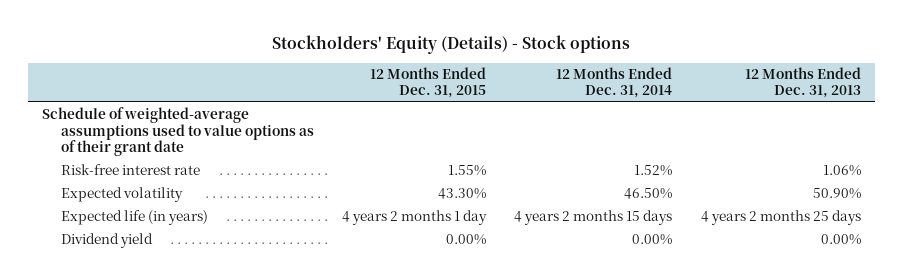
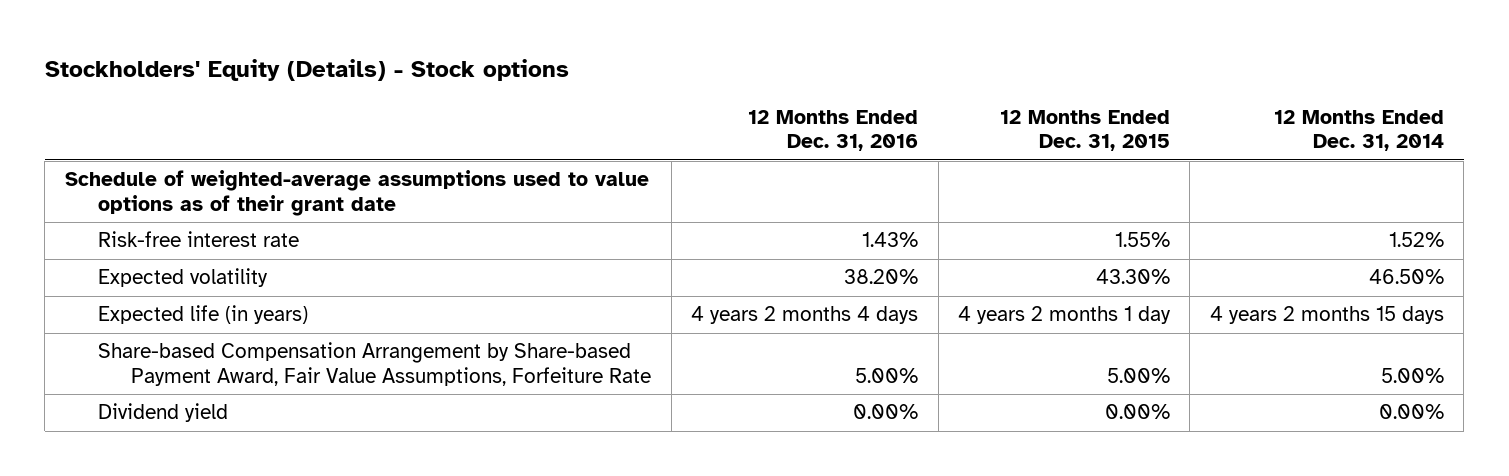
- | 12 Months Ended Dec. 31, 2015 | 12 Months Ended Dec. 31, 2014 | 12 Months Ended Dec. 31, 2013
+ | 12 Months Ended Dec. 31, 2016 | 12 Months Ended Dec. 31, 2015 | 12 Months Ended Dec. 31, 2014
+ Share-based Compensation Arrangement by Share-based Payment Award, Fair Value Assumptions, Forfeiture Rate | 5.00% | 5.00% | 5.00%

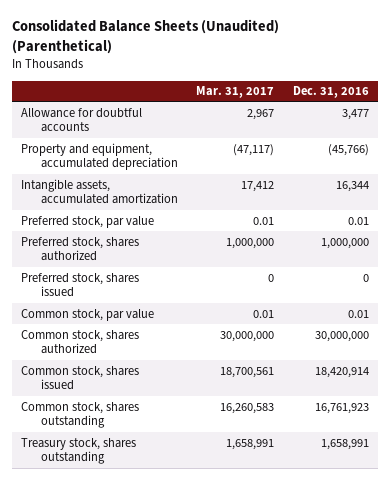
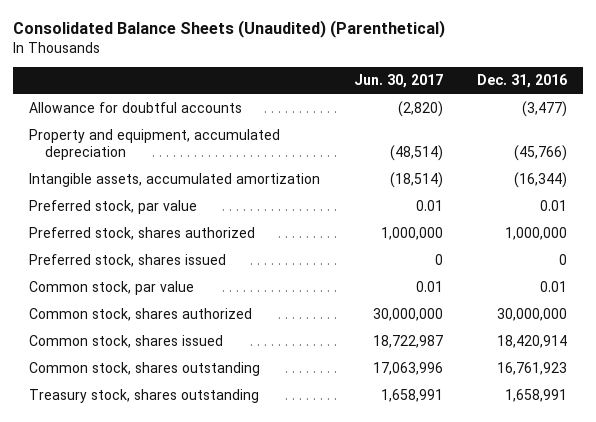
- | Mar. 31, 2017 | Dec. 31, 2016
+ | Jun. 30, 2017 | Dec. 31, 2016
- Allowance for doubtful accounts | 2,967 | 3,477
+ Allowance for doubtful accounts | (2,820) | (3,477)
- Intangible assets, accumulated amortization | 17,412 | 16,344
+ Intangible assets, accumulated amortization | (18,514) | (16,344)

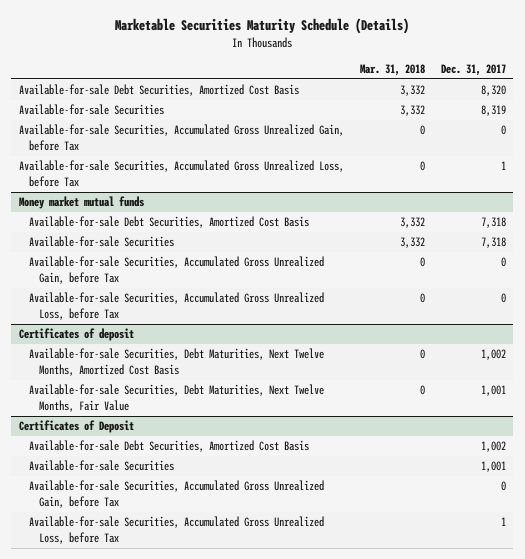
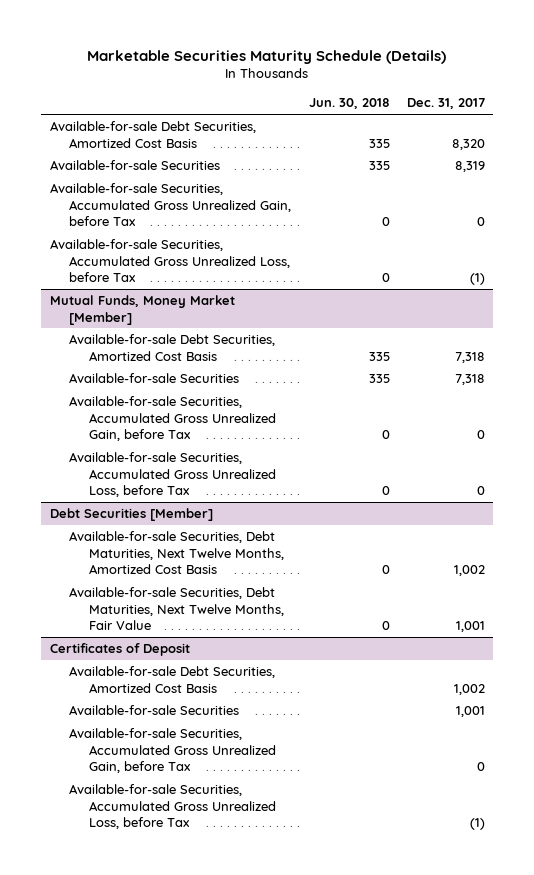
- | Mar. 31, 2018 | Dec. 31, 2017
+ | Jun. 30, 2018 | Dec. 31, 2017
- Available-for-sale Securities, Accumulated Gross Unrealized Loss, before Tax | 0 | 1
- Money market mutual funds
+ Available-for-sale Securities, Accumulated Gross Unrealized Loss, before Tax | 0 | (1)
+ Mutual Funds, Money Market [Member]
- Certificates of deposit
+ Debt Securities [Member]
@ Certificates of Deposit
- Available-for-sale Securities, Accumulated Gross Unrealized Loss, before Tax | | 1
+ Available-for-sale Securities, Accumulated Gross Unrealized Loss, before Tax | | (1)

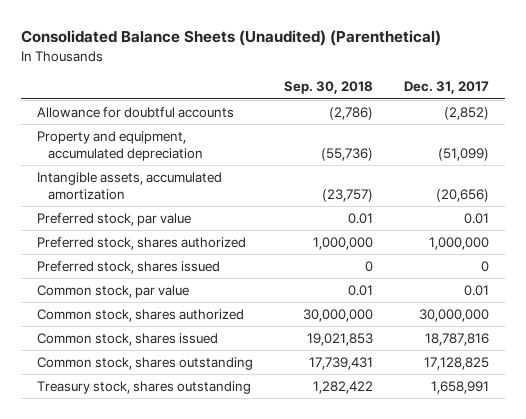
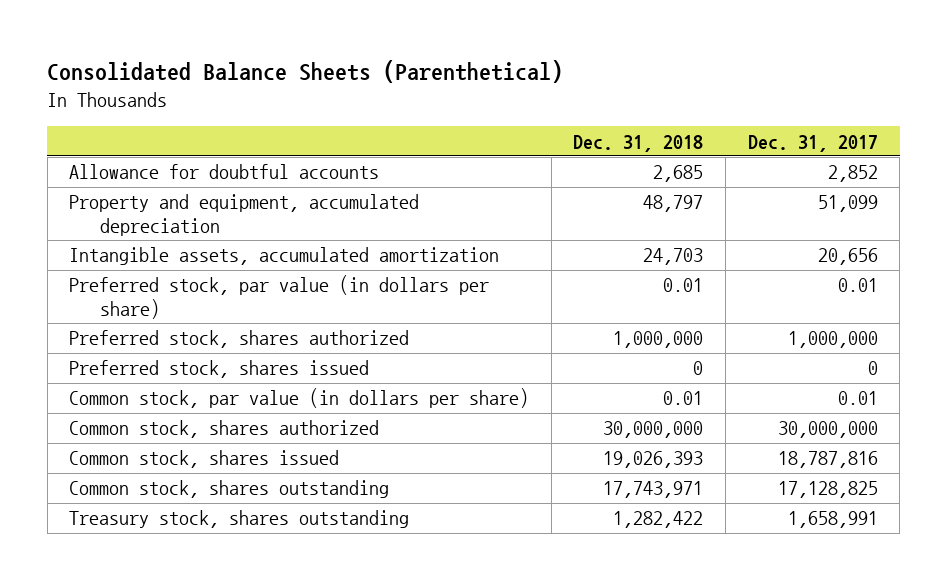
- Consolidated Balance Sheets (Unaudited) (Parenthetical)
+ Consolidated Balance Sheets (Parenthetical)
- | Sep. 30, 2018 | Dec. 31, 2017
+ | Dec. 31, 2018 | Dec. 31, 2017
- Allowance for doubtful accounts | (2,786) | (2,852)
- Property and equipment, accumulated depreciation | (55,736) | (51,099)
- Intangible assets, accumulated amortization | (23,757) | (20,656)
- Preferred stock, par value | 0.01 | 0.01
+ Allowance for doubtful accounts | 2,685 | 2,852
+ Property and equipment, accumulated depreciation | 48,797 | 51,099
+ Intangible assets, accumulated amortization | 24,703 | 20,656
+ Preferred stock, par value (in dollars per share) | 0.01 | 0.01
- Common stock, par value | 0.01 | 0.01
+ Common stock, par value (in dollars per share) | 0.01 | 0.01

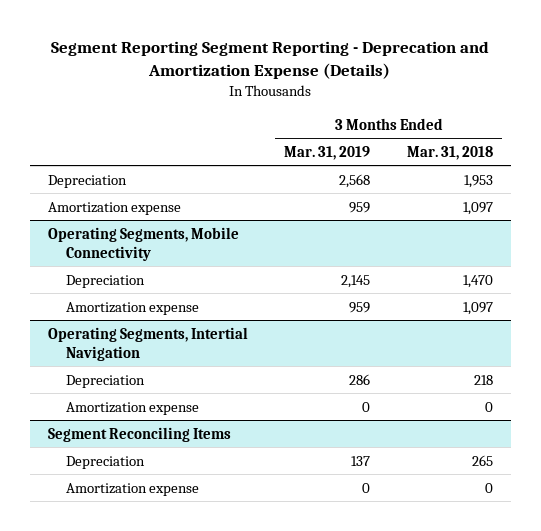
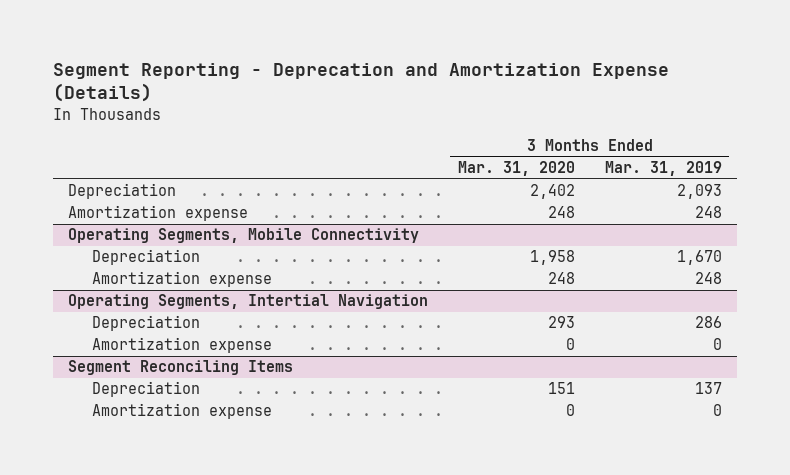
- Segment Reporting Segment Reporting - Deprecation and Amortization Expense (Details)
+ Segment Reporting - Deprecation and Amortization Expense (Details)
- | 3 Months Ended Mar. 31, 2019 | 3 Months Ended Mar. 31, 2018
+ | 3 Months Ended Mar. 31, 2020 | 3 Months Ended Mar. 31, 2019
- Depreciation | 2,568 | 1,953
- Amortization expense | 959 | 1,097
+ Depreciation | 2,402 | 2,093
+ Amortization expense | 248 | 248
@ Operating Segments, Mobile Connectivity
- Depreciation | 2,145 | 1,470
- Amortization expense | 959 | 1,097
+ Depreciation | 1,958 | 1,670
+ Amortization expense | 248 | 248

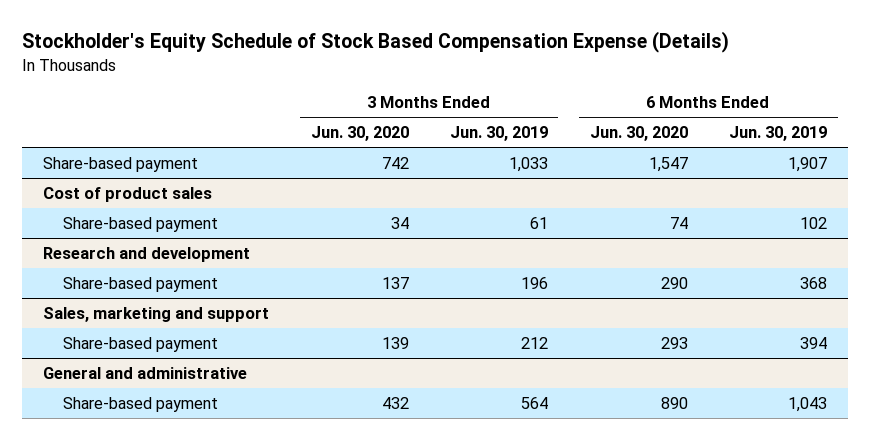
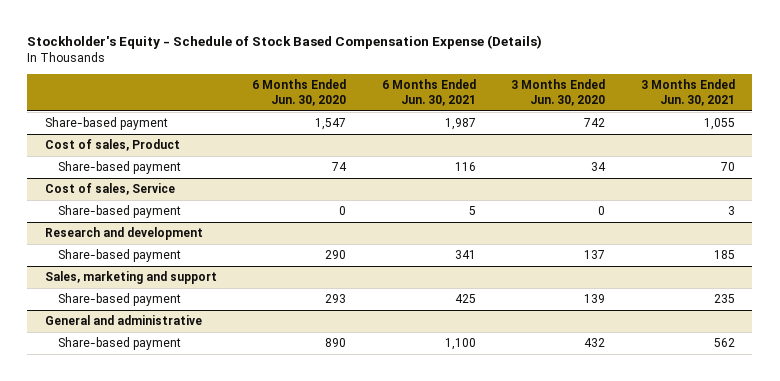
- Stockholder's Equity Schedule of Stock Based Compensation Expense (Details)
+ Stockholder's Equity - Schedule of Stock Based Compensation Expense (Details)
- | 3 Months Ended Jun. 30, 2020 | 3 Months Ended Jun. 30, 2019 | 6 Months Ended Jun. 30, 2020 | 6 Months Ended Jun. 30, 2019
+ | 6 Months Ended Jun. 30, 2020 | 6 Months Ended Jun. 30, 2021 | 3 Months Ended Jun. 30, 2020 | 3 Months Ended Jun. 30, 2021
- Cost of product sales
+ Cost of sales, Product
+ Cost of sales, Service
+ Share-based payment | 0 | 5 | 0 | 3

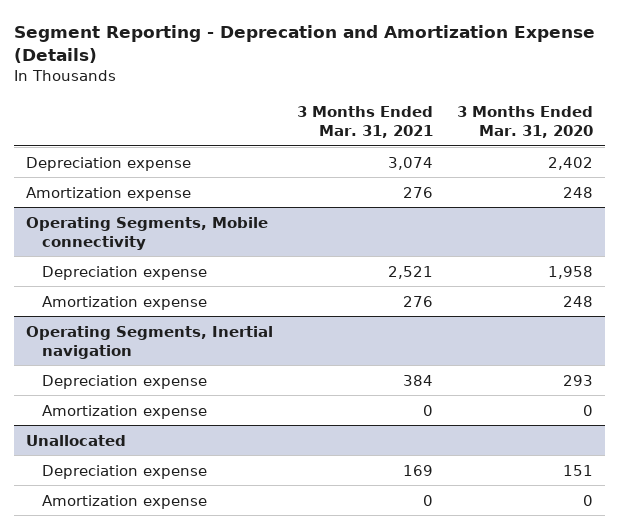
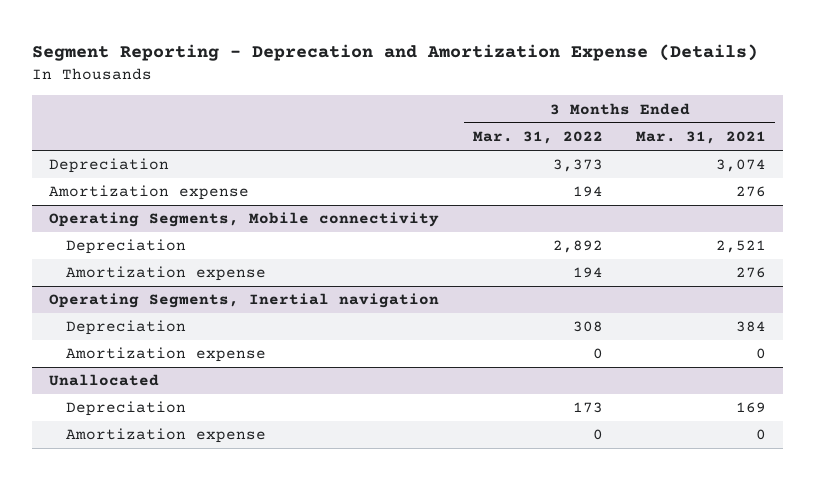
- | 3 Months Ended Mar. 31, 2021 | 3 Months Ended Mar. 31, 2020
+ | 3 Months Ended Mar. 31, 2022 | 3 Months Ended Mar. 31, 2021
- Depreciation expense | 3,074 | 2,402
+ Depreciation | 3,373 | 3,074
@ Operating Segments, Mobile connectivity
- Depreciation expense | 2,521 | 1,958
+ Depreciation | 2,892 | 2,521
@ Operating Segments, Inertial navigation
- Depreciation expense | 384 | 293
+ Depreciation | 308 | 384
@ Unallocated
- Depreciation expense | 169 | 151
+ Depreciation | 173 | 169

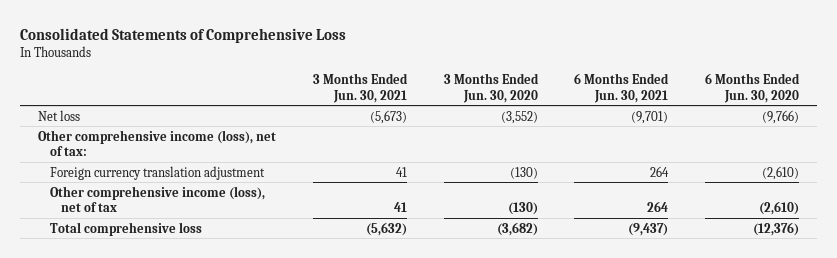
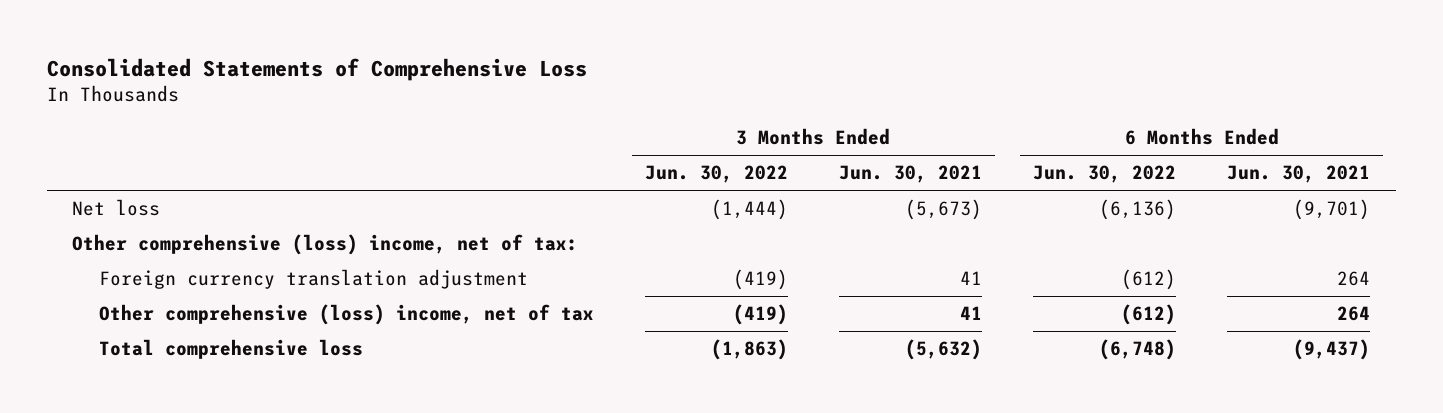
- | 3 Months Ended Jun. 30, 2021 | 3 Months Ended Jun. 30, 2020 | 6 Months Ended Jun. 30, 2021 | 6 Months Ended Jun. 30, 2020
+ | 3 Months Ended Jun. 30, 2022 | 3 Months Ended Jun. 30, 2021 | 6 Months Ended Jun. 30, 2022 | 6 Months Ended Jun. 30, 2021
- Other comprehensive income (loss), net of tax:
+ Other comprehensive (loss) income, net of tax:
- Other comprehensive income (loss), net of tax | 41 | (130) | 264 | (2,610)
+ Other comprehensive (loss) income, net of tax | (419) | 41 | (612) | 264

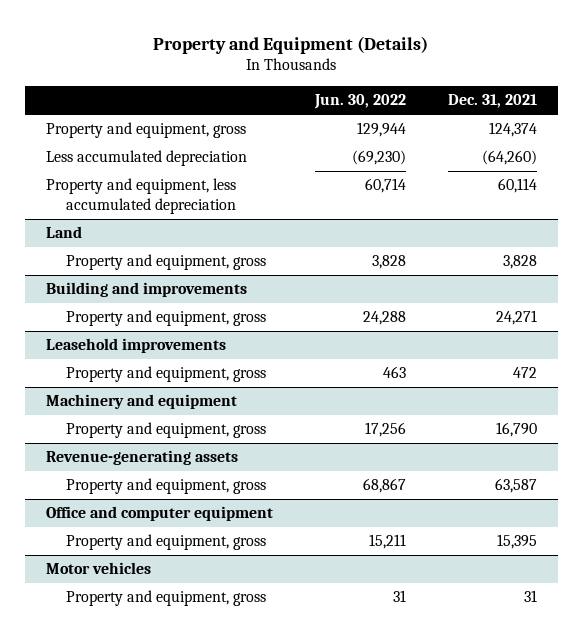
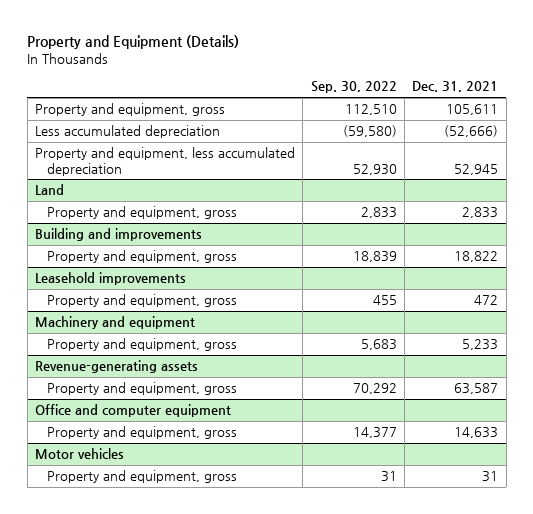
- | Jun. 30, 2022 | Dec. 31, 2021
+ | Sep. 30, 2022 | Dec. 31, 2021
- Property and equipment, gross | 129,944 | 124,374
- Less accumulated depreciation | (69,230) | (64,260)
- Property and equipment, less accumulated depreciation | 60,714 | 60,114
+ Property and equipment, gross | 112,510 | 105,611
+ Less accumulated depreciation | (59,580) | (52,666)
+ Property and equipment, less accumulated depreciation | 52,930 | 52,945
@ Land
- Property and equipment, gross | 3,828 | 3,828
+ Property and equipment, gross | 2,833 | 2,833
@ Building and improvements
- Property and equipment, gross | 24,288 | 24,271
+ Property and equipment, gross | 18,839 | 18,822
@ Machinery and equipment
- Property and equipment, gross | 17,256 | 16,790
+ Property and equipment, gross | 5,683 | 5,233
@ Office and computer equipment
- Property and equipment, gross | 15,211 | 15,395
+ Property and equipment, gross | 14,377 | 14,633

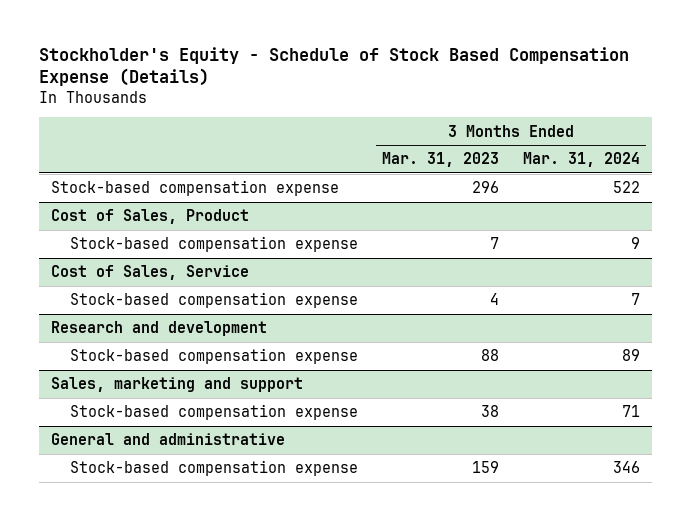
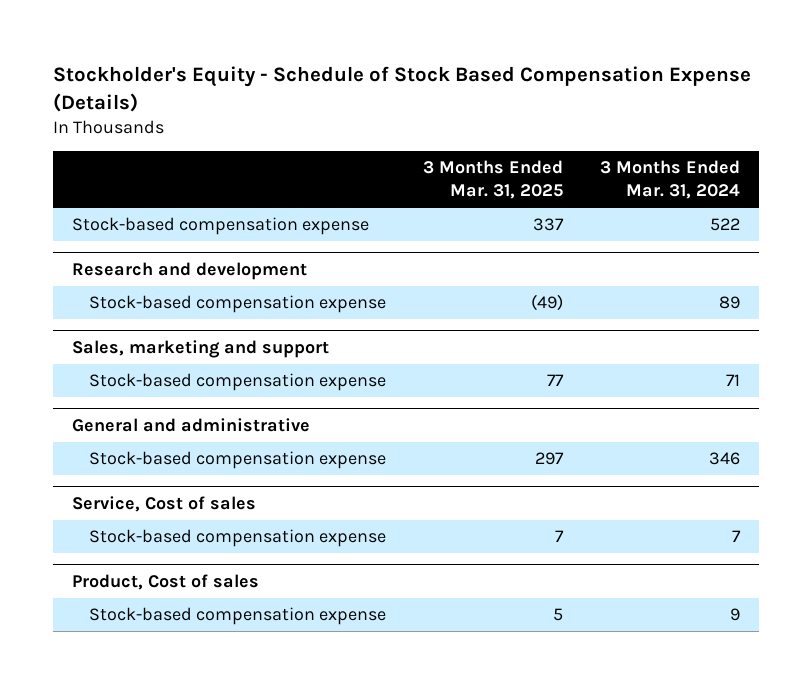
- | 3 Months Ended Mar. 31, 2023 | 3 Months Ended Mar. 31, 2024
+ | 3 Months Ended Mar. 31, 2025 | 3 Months Ended Mar. 31, 2024
- Cost of Sales, Product
- Stock-based compensation expense | 7 | 9
- Cost of Sales, Service
- Stock-based compensation expense | 4 | 7
+ Service, Cost of sales
+ Stock-based compensation expense | 7 | 7
+ Product, Cost of sales
+ Stock-based compensation expense | 5 | 9

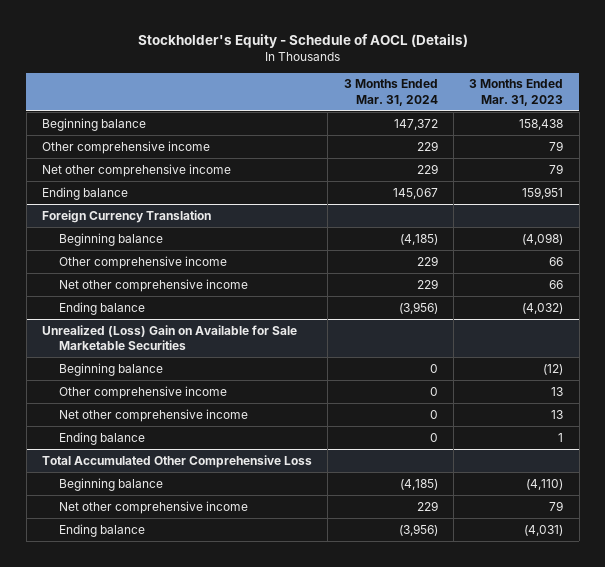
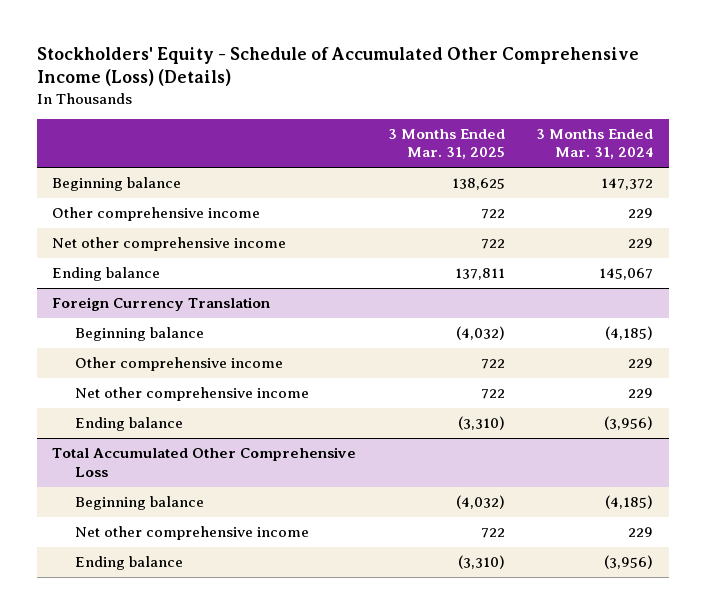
- Stockholder's Equity - Schedule of AOCL (Details)
+ Stockholders' Equity - Schedule of Accumulated Other Comprehensive Income (Loss) (Details)
- | 3 Months Ended Mar. 31, 2024 | 3 Months Ended Mar. 31, 2023
+ | 3 Months Ended Mar. 31, 2025 | 3 Months Ended Mar. 31, 2024
- Unrealized (Loss) Gain on Available for Sale Marketable Securities
- Beginning balance | 0 | (12)
- Other comprehensive income | 0 | 13
- Net other comprehensive income | 0 | 13
- Ending balance | 0 | 1

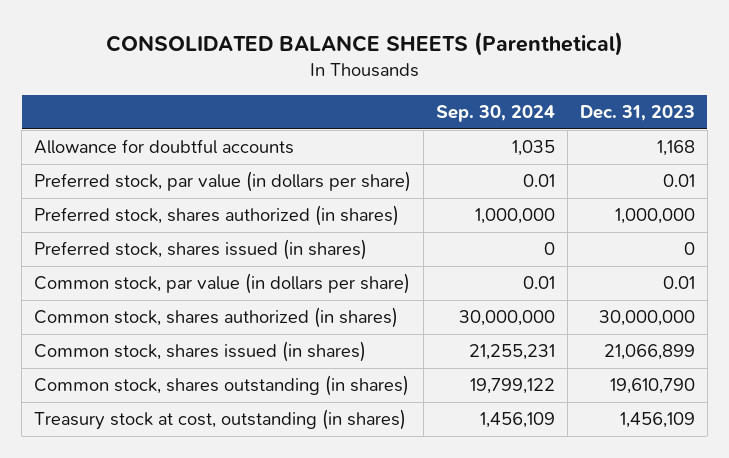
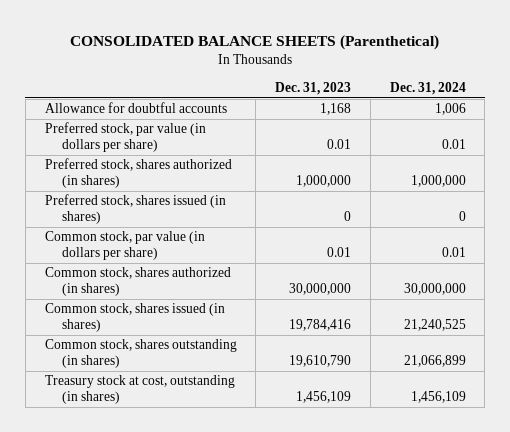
- | Sep. 30, 2024 | Dec. 31, 2023
+ | Dec. 31, 2023 | Dec. 31, 2024
- Common stock, shares issued (in shares) | 21,255,231 | 21,066,899
+ Common stock, shares issued (in shares) | 19,784,416 | 21,240,525

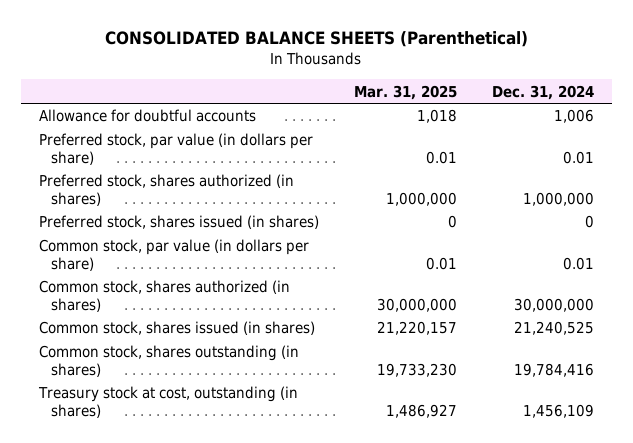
- | Dec. 31, 2023 | Dec. 31, 2024
+ | Mar. 31, 2025 | Dec. 31, 2024
- Common stock, shares outstanding (in shares) | 19,610,790 | 21,066,899
+ Common stock, shares outstanding (in shares) | 19,733,230 | 19,784,416

